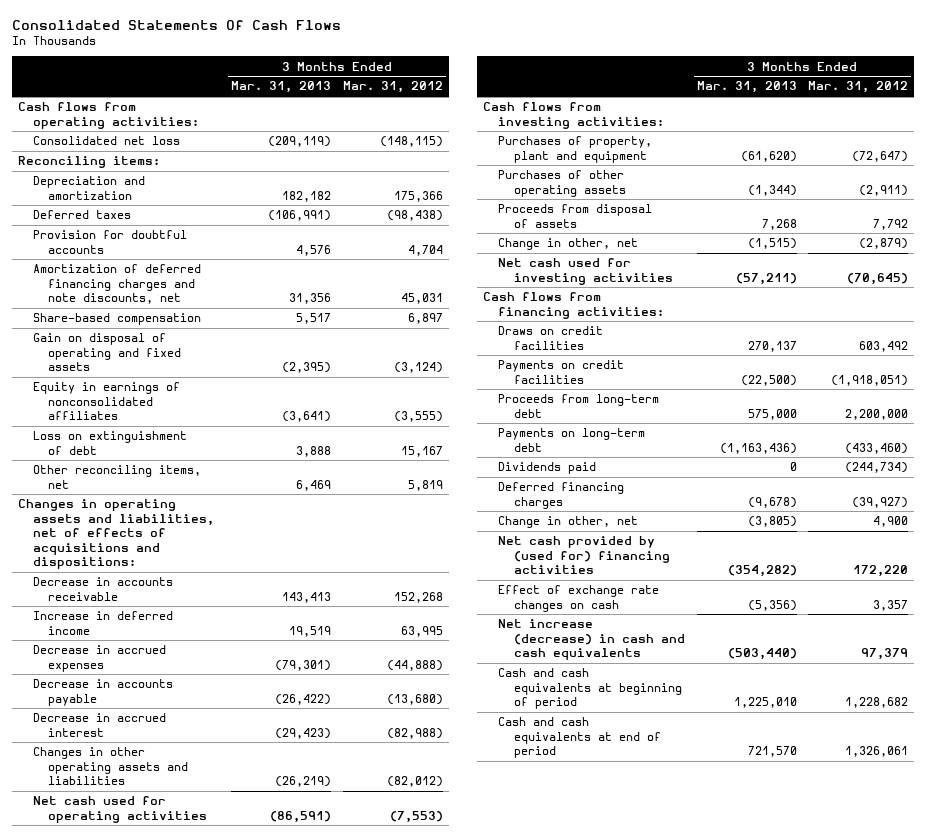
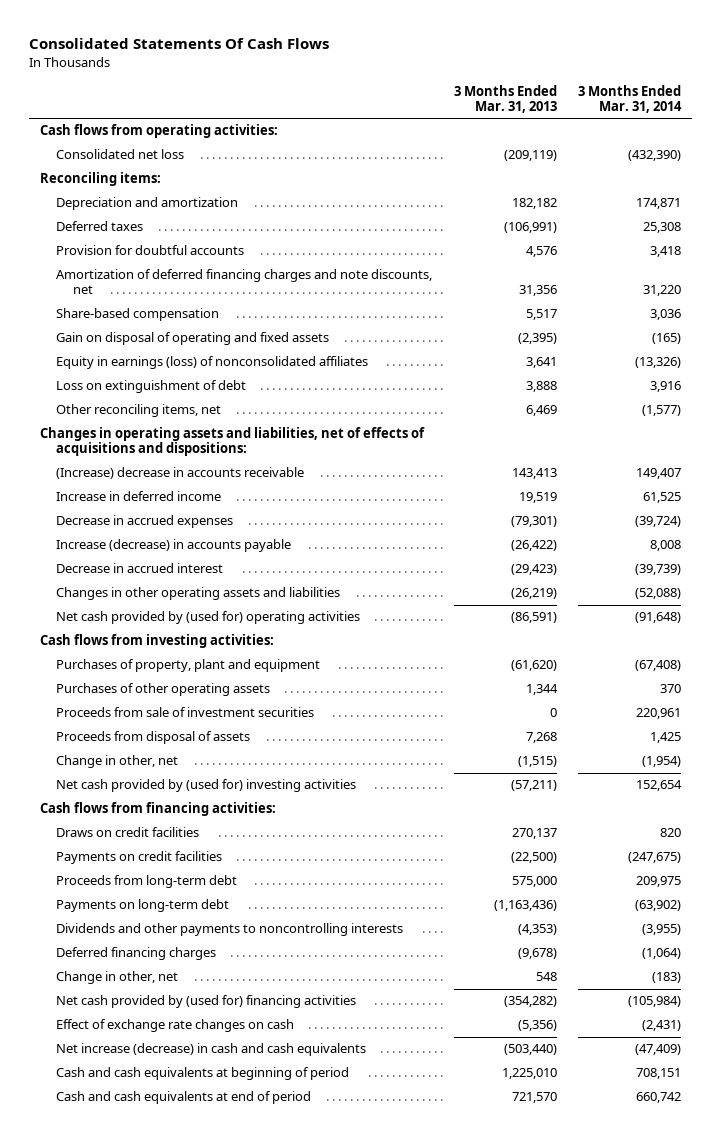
- | 3 Months Ended Mar. 31, 2013 | 3 Months Ended Mar. 31, 2012
+ | 3 Months Ended Mar. 31, 2013 | 3 Months Ended Mar. 31, 2014
- Equity in earnings of nonconsolidated affiliates | (3,641) | (3,555)
+ Equity in earnings (loss) of nonconsolidated affiliates | 3,641 | (13,326)
- Decrease in accounts receivable | 143,413 | 152,268
+ (Increase) decrease in accounts receivable | 143,413 | 149,407
- Decrease in accounts payable | (26,422) | (13,680)
+ Increase (decrease) in accounts payable | (26,422) | 8,008
- Net cash used for operating activities | (86,591) | (7,553)
+ Net cash provided by (used for) operating activities | (86,591) | (91,648)
- Purchases of other operating assets | (1,344) | (2,911)
+ Purchases of other operating assets | 1,344 | 370
+ Proceeds from sale of investment securities | 0 | 220,961
- Net cash used for investing activities | (57,211) | (70,645)
+ Net cash provided by (used for) investing activities | (57,211) | 152,654
- Dividends paid | 0 | (244,734)
+ Dividends and other payments to noncontrolling interests | (4,353) | (3,955)
- Change in other, net | (3,805) | 4,900
+ Change in other, net | 548 | (183)

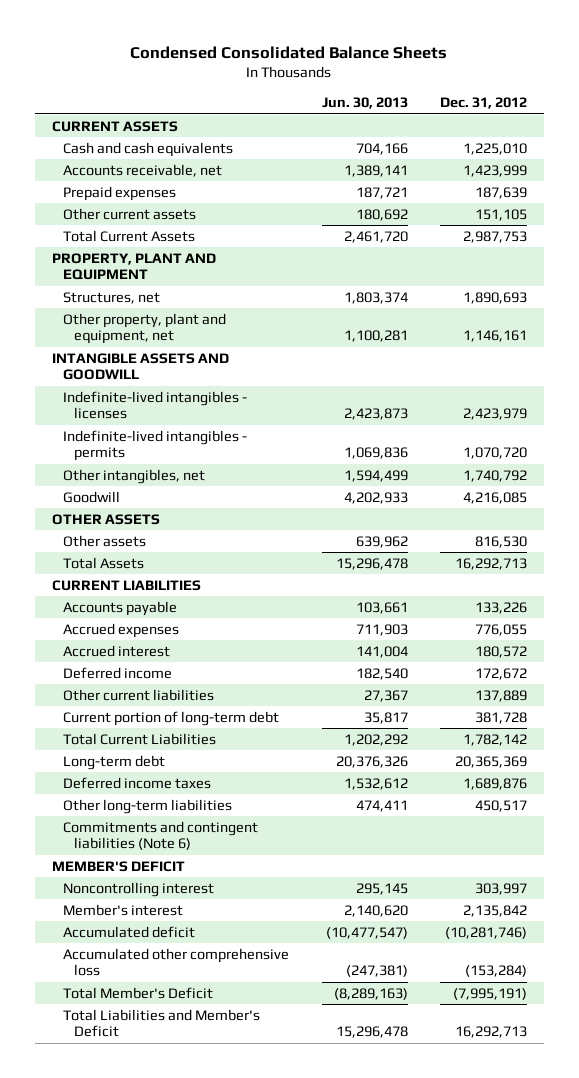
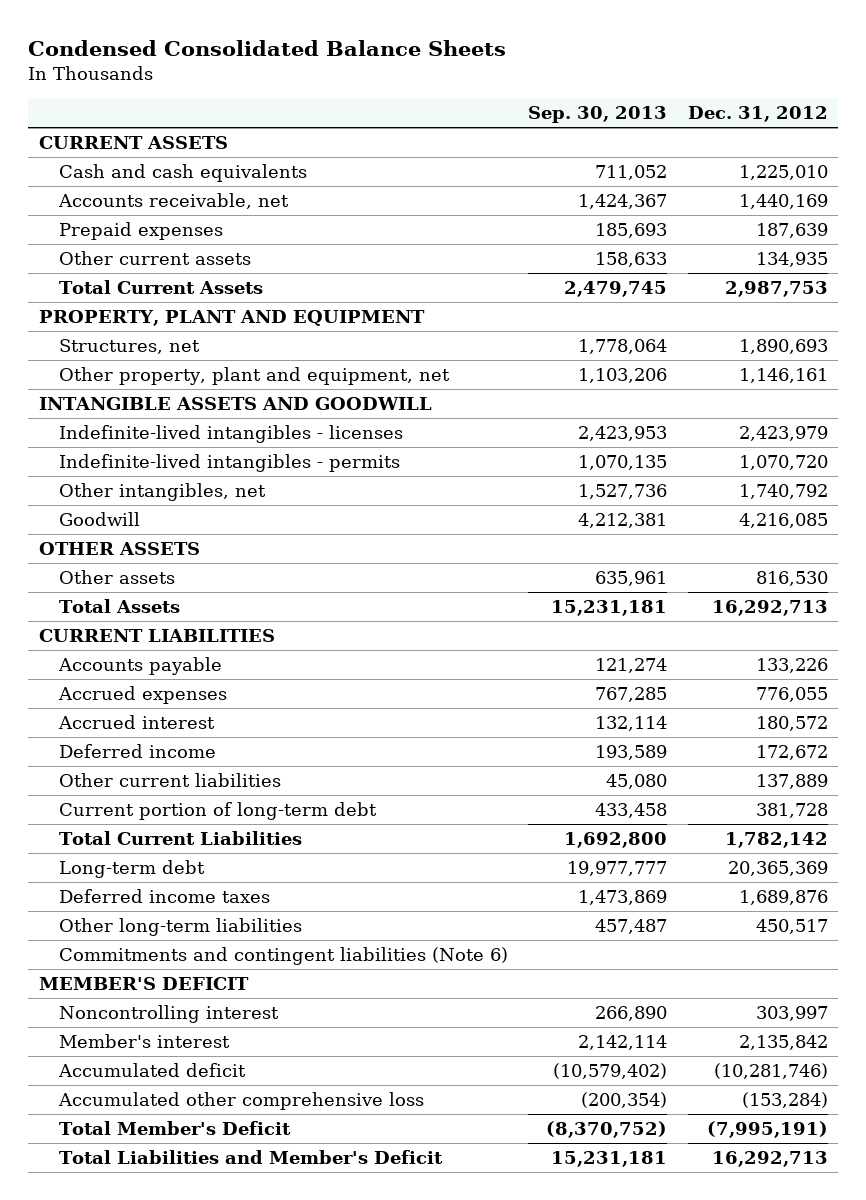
- | Jun. 30, 2013 | Dec. 31, 2012
+ | Sep. 30, 2013 | Dec. 31, 2012
- Accounts receivable, net | 1,389,141 | 1,423,999
+ Accounts receivable, net | 1,424,367 | 1,440,169
- Other current assets | 180,692 | 151,105
+ Other current assets | 158,633 | 134,935

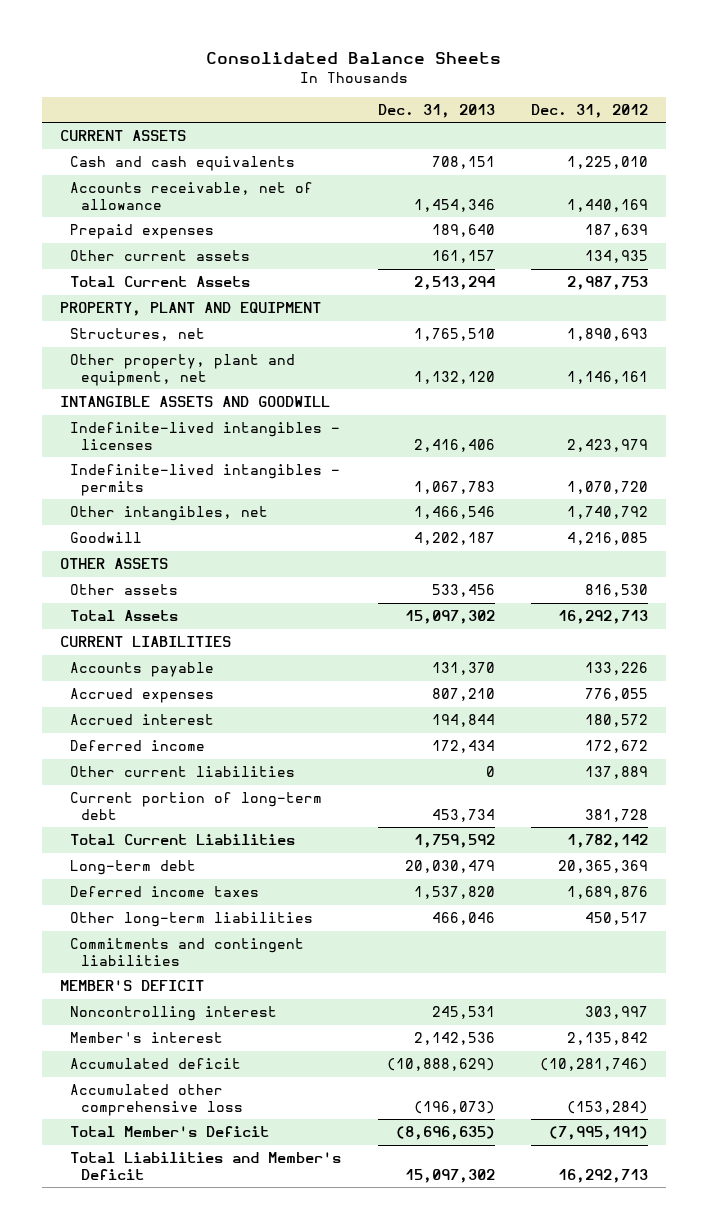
- Condensed Consolidated Balance Sheets
+ Consolidated Balance Sheets
- | Sep. 30, 2013 | Dec. 31, 2012
+ | Dec. 31, 2013 | Dec. 31, 2012
- Accounts receivable, net | 1,424,367 | 1,440,169
+ Accounts receivable, net of allowance | 1,454,346 | 1,440,169
- Commitments and contingent liabilities (Note 6)
+ Commitments and contingent liabilities

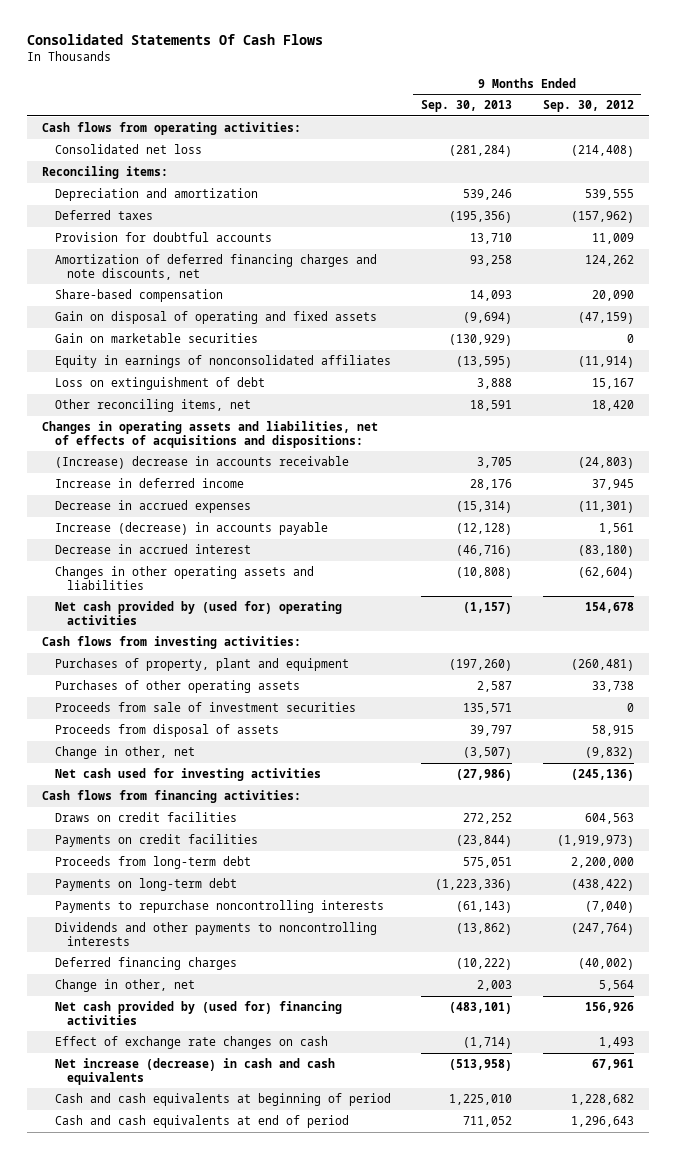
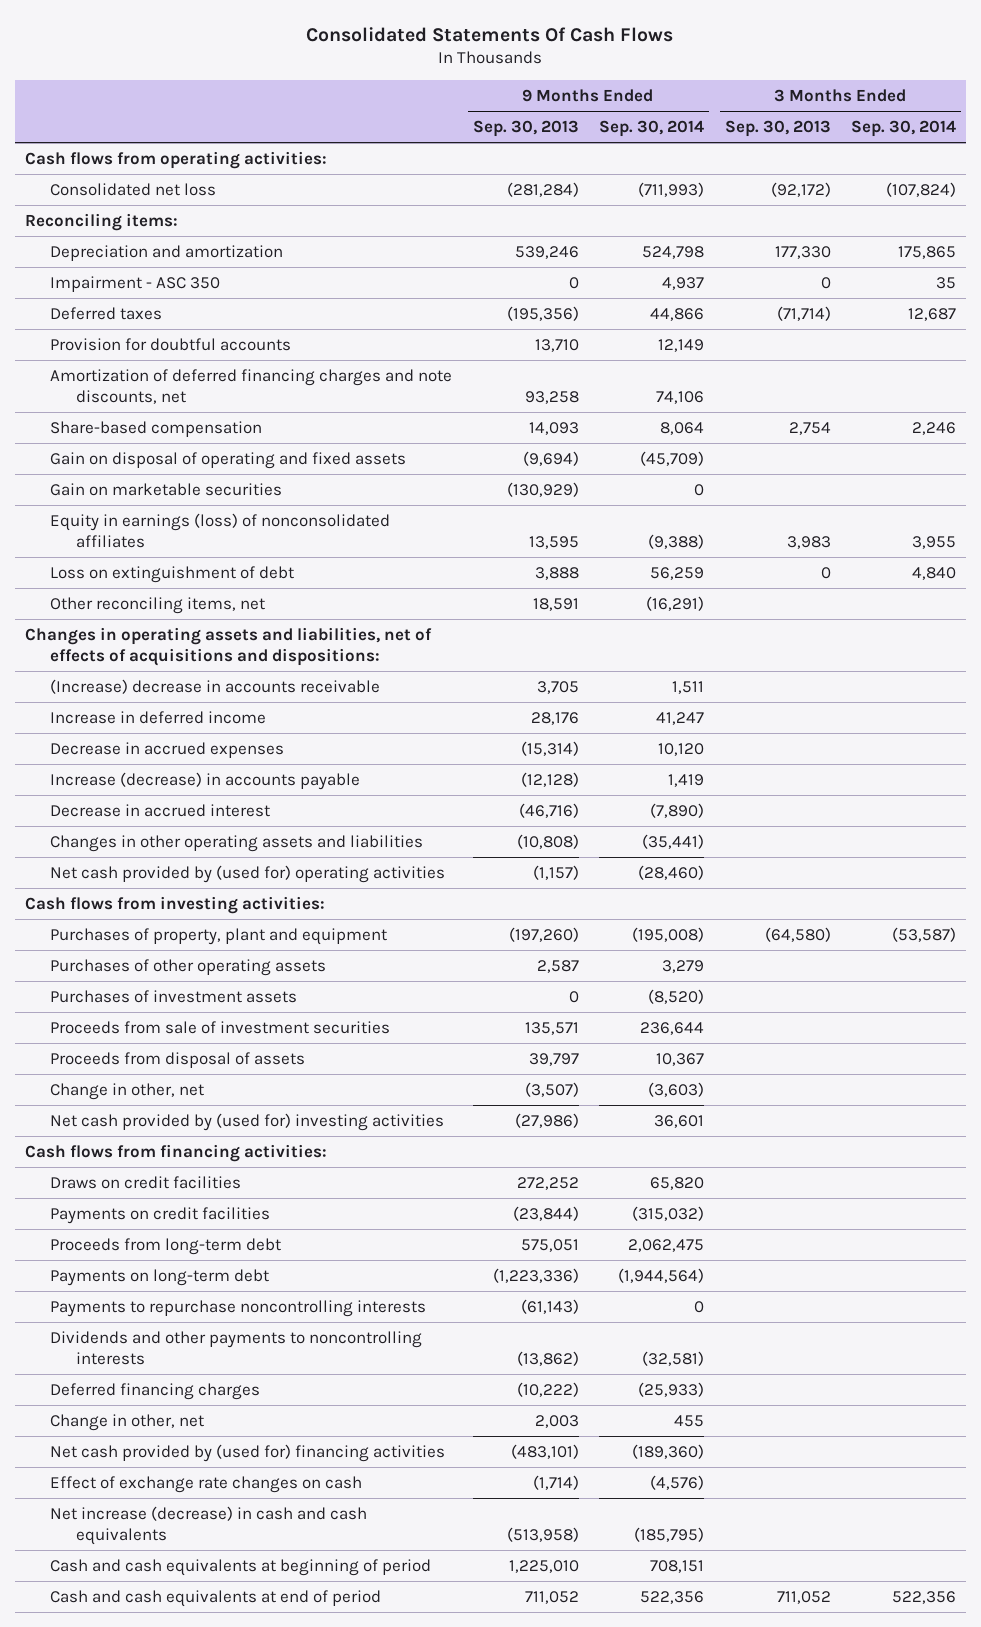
- | 9 Months Ended Sep. 30, 2013 | 9 Months Ended Sep. 30, 2012
+ | 9 Months Ended Sep. 30, 2013 | 9 Months Ended Sep. 30, 2014 | 3 Months Ended Sep. 30, 2013 | 3 Months Ended Sep. 30, 2014
+ Impairment - ASC 350 | 0 | 4,937 | 0 | 35
- Equity in earnings of nonconsolidated affiliates | (13,595) | (11,914)
+ Equity in earnings (loss) of nonconsolidated affiliates | 13,595 | (9,388) | 3,983 | 3,955
+ Purchases of investment assets | 0 | (8,520) | |
- Net cash used for investing activities | (27,986) | (245,136)
+ Net cash provided by (used for) investing activities | (27,986) | 36,601 | |

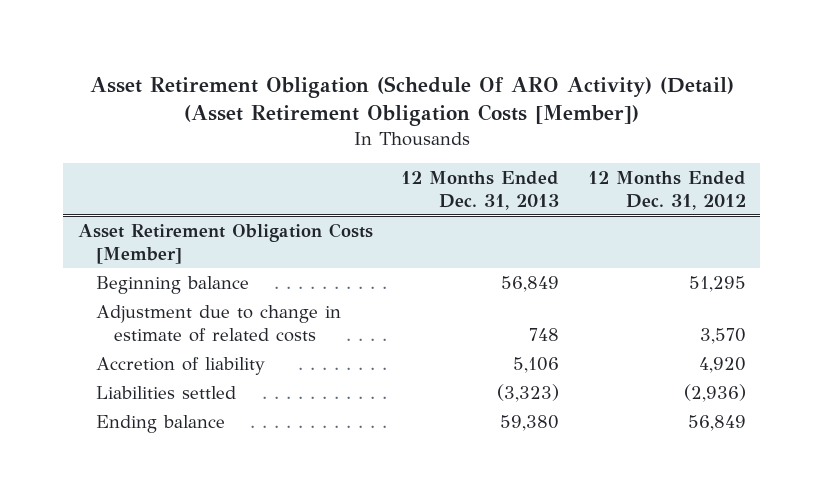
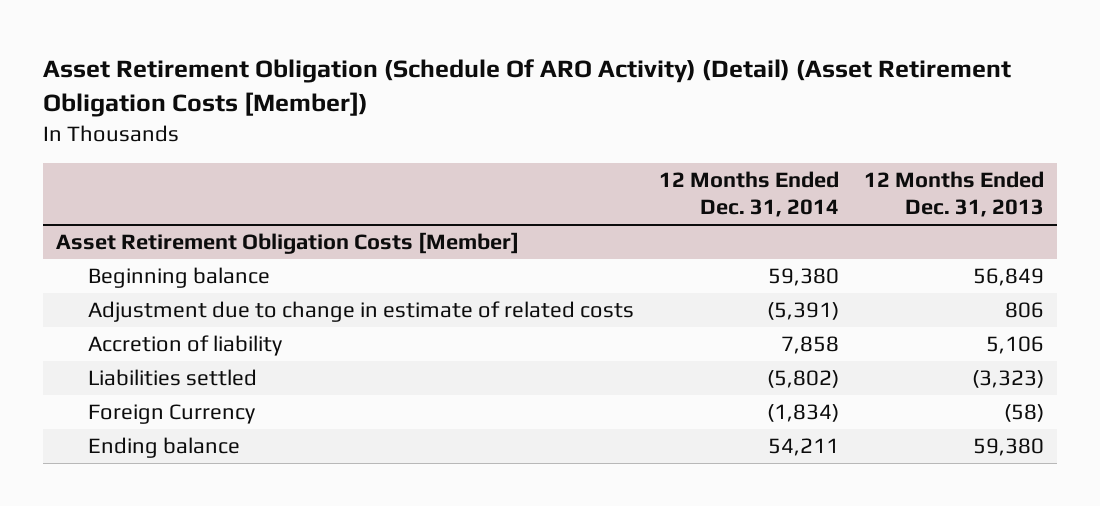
- | 12 Months Ended Dec. 31, 2013 | 12 Months Ended Dec. 31, 2012
+ | 12 Months Ended Dec. 31, 2014 | 12 Months Ended Dec. 31, 2013
@ Asset Retirement Obligation Costs [Member]
- Adjustment due to change in estimate of related costs | 748 | 3,570
+ Adjustment due to change in estimate of related costs | (5,391) | 806
+ Foreign Currency | (1,834) | (58)

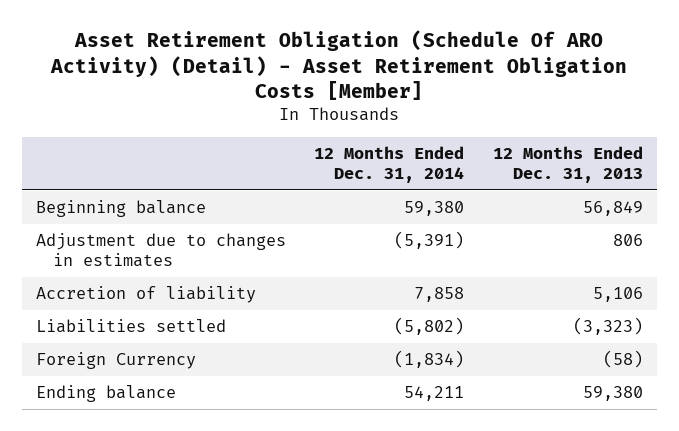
- Asset Retirement Obligation (Schedule Of ARO Activity) (Detail) (Asset Retirement Obligation Costs [Member])
+ Asset Retirement Obligation (Schedule Of ARO Activity) (Detail) - Asset Retirement Obligation Costs [Member]
- Asset Retirement Obligation Costs [Member]
- Adjustment due to change in estimate of related costs | (5,391) | 806
+ Adjustment due to changes in estimates | (5,391) | 806

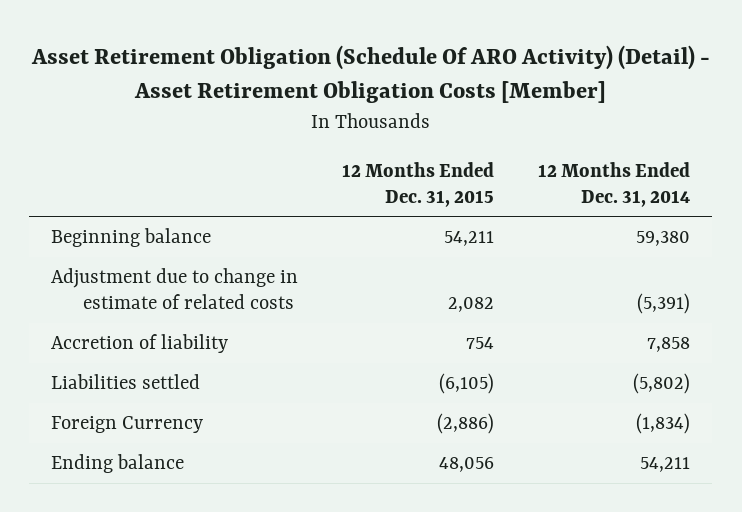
- | 12 Months Ended Dec. 31, 2014 | 12 Months Ended Dec. 31, 2013
+ | 12 Months Ended Dec. 31, 2015 | 12 Months Ended Dec. 31, 2014
- Adjustment due to changes in estimates | (5,391) | 806
+ Adjustment due to change in estimate of related costs | 2,082 | (5,391)

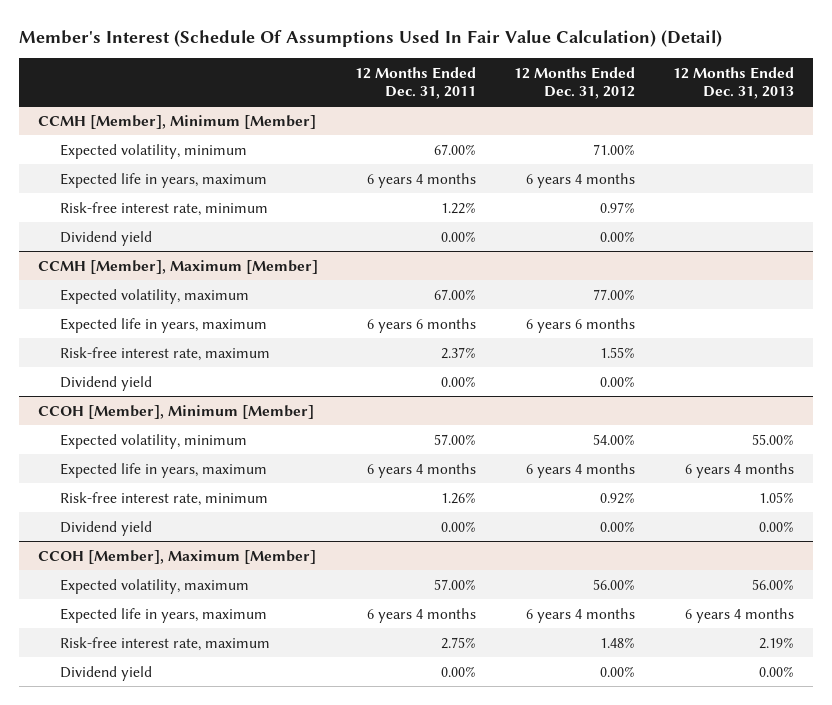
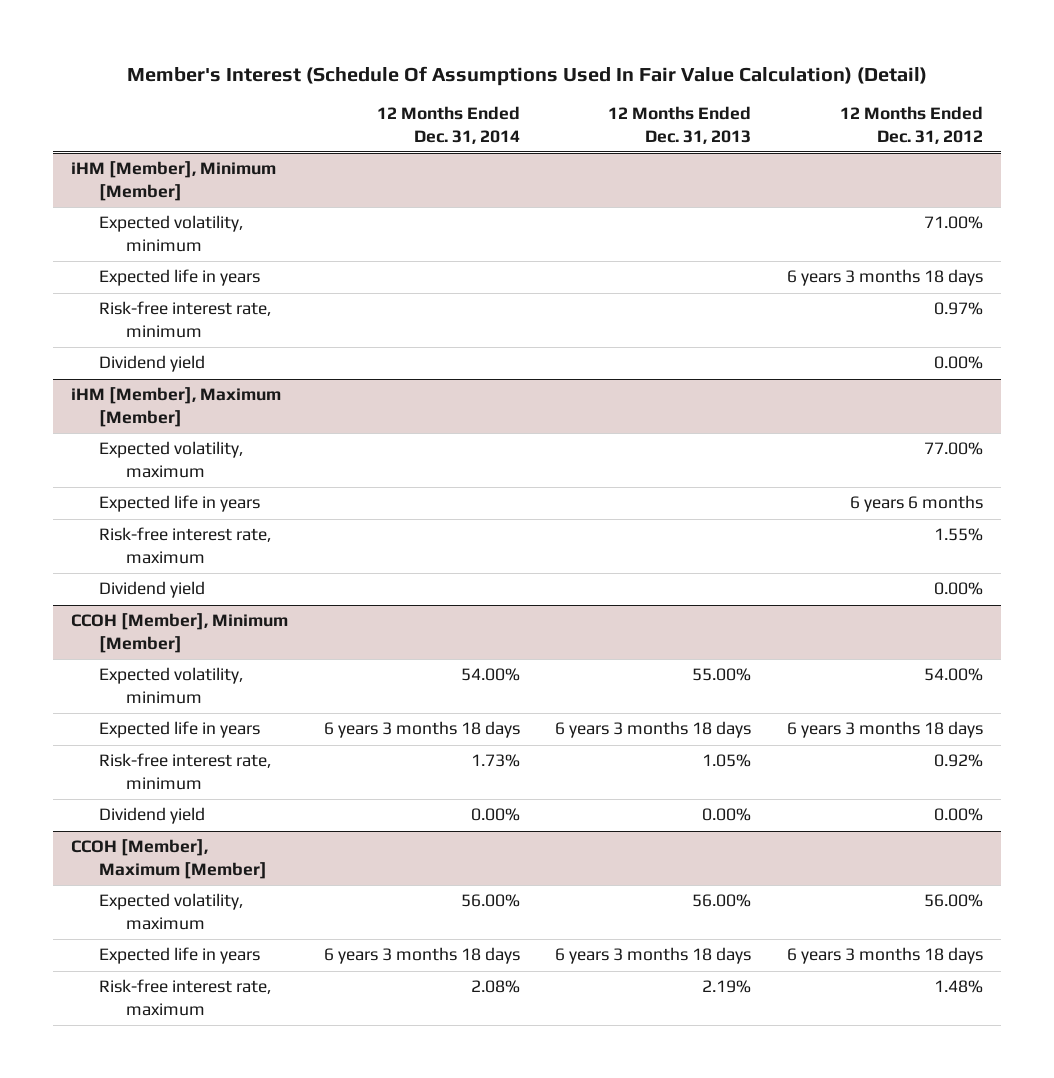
- | 12 Months Ended Dec. 31, 2011 | 12 Months Ended Dec. 31, 2012 | 12 Months Ended Dec. 31, 2013
+ | 12 Months Ended Dec. 31, 2014 | 12 Months Ended Dec. 31, 2013 | 12 Months Ended Dec. 31, 2012
- CCMH [Member], Minimum [Member]
+ iHM [Member], Minimum [Member]
- Expected life in years, maximum | 6 years 4 months | 6 years 4 months |
+ Expected life in years | | | 6 years 3 months 18 days
- CCMH [Member], Maximum [Member]
+ iHM [Member], Maximum [Member]
- Expected life in years, maximum | 6 years 6 months | 6 years 6 months |
+ Expected life in years | | | 6 years 6 months
@ CCOH [Member], Minimum [Member]
- Expected life in years, maximum | 6 years 4 months | 6 years 4 months | 6 years 4 months
+ Expected life in years | 6 years 3 months 18 days | 6 years 3 months 18 days | 6 years 3 months 18 days
@ CCOH [Member], Maximum [Member]
- Expected life in years, maximum | 6 years 4 months | 6 years 4 months | 6 years 4 months
+ Expected life in years | 6 years 3 months 18 days | 6 years 3 months 18 days | 6 years 3 months 18 days
- Dividend yield | 0.00% | 0.00% | 0.00%

